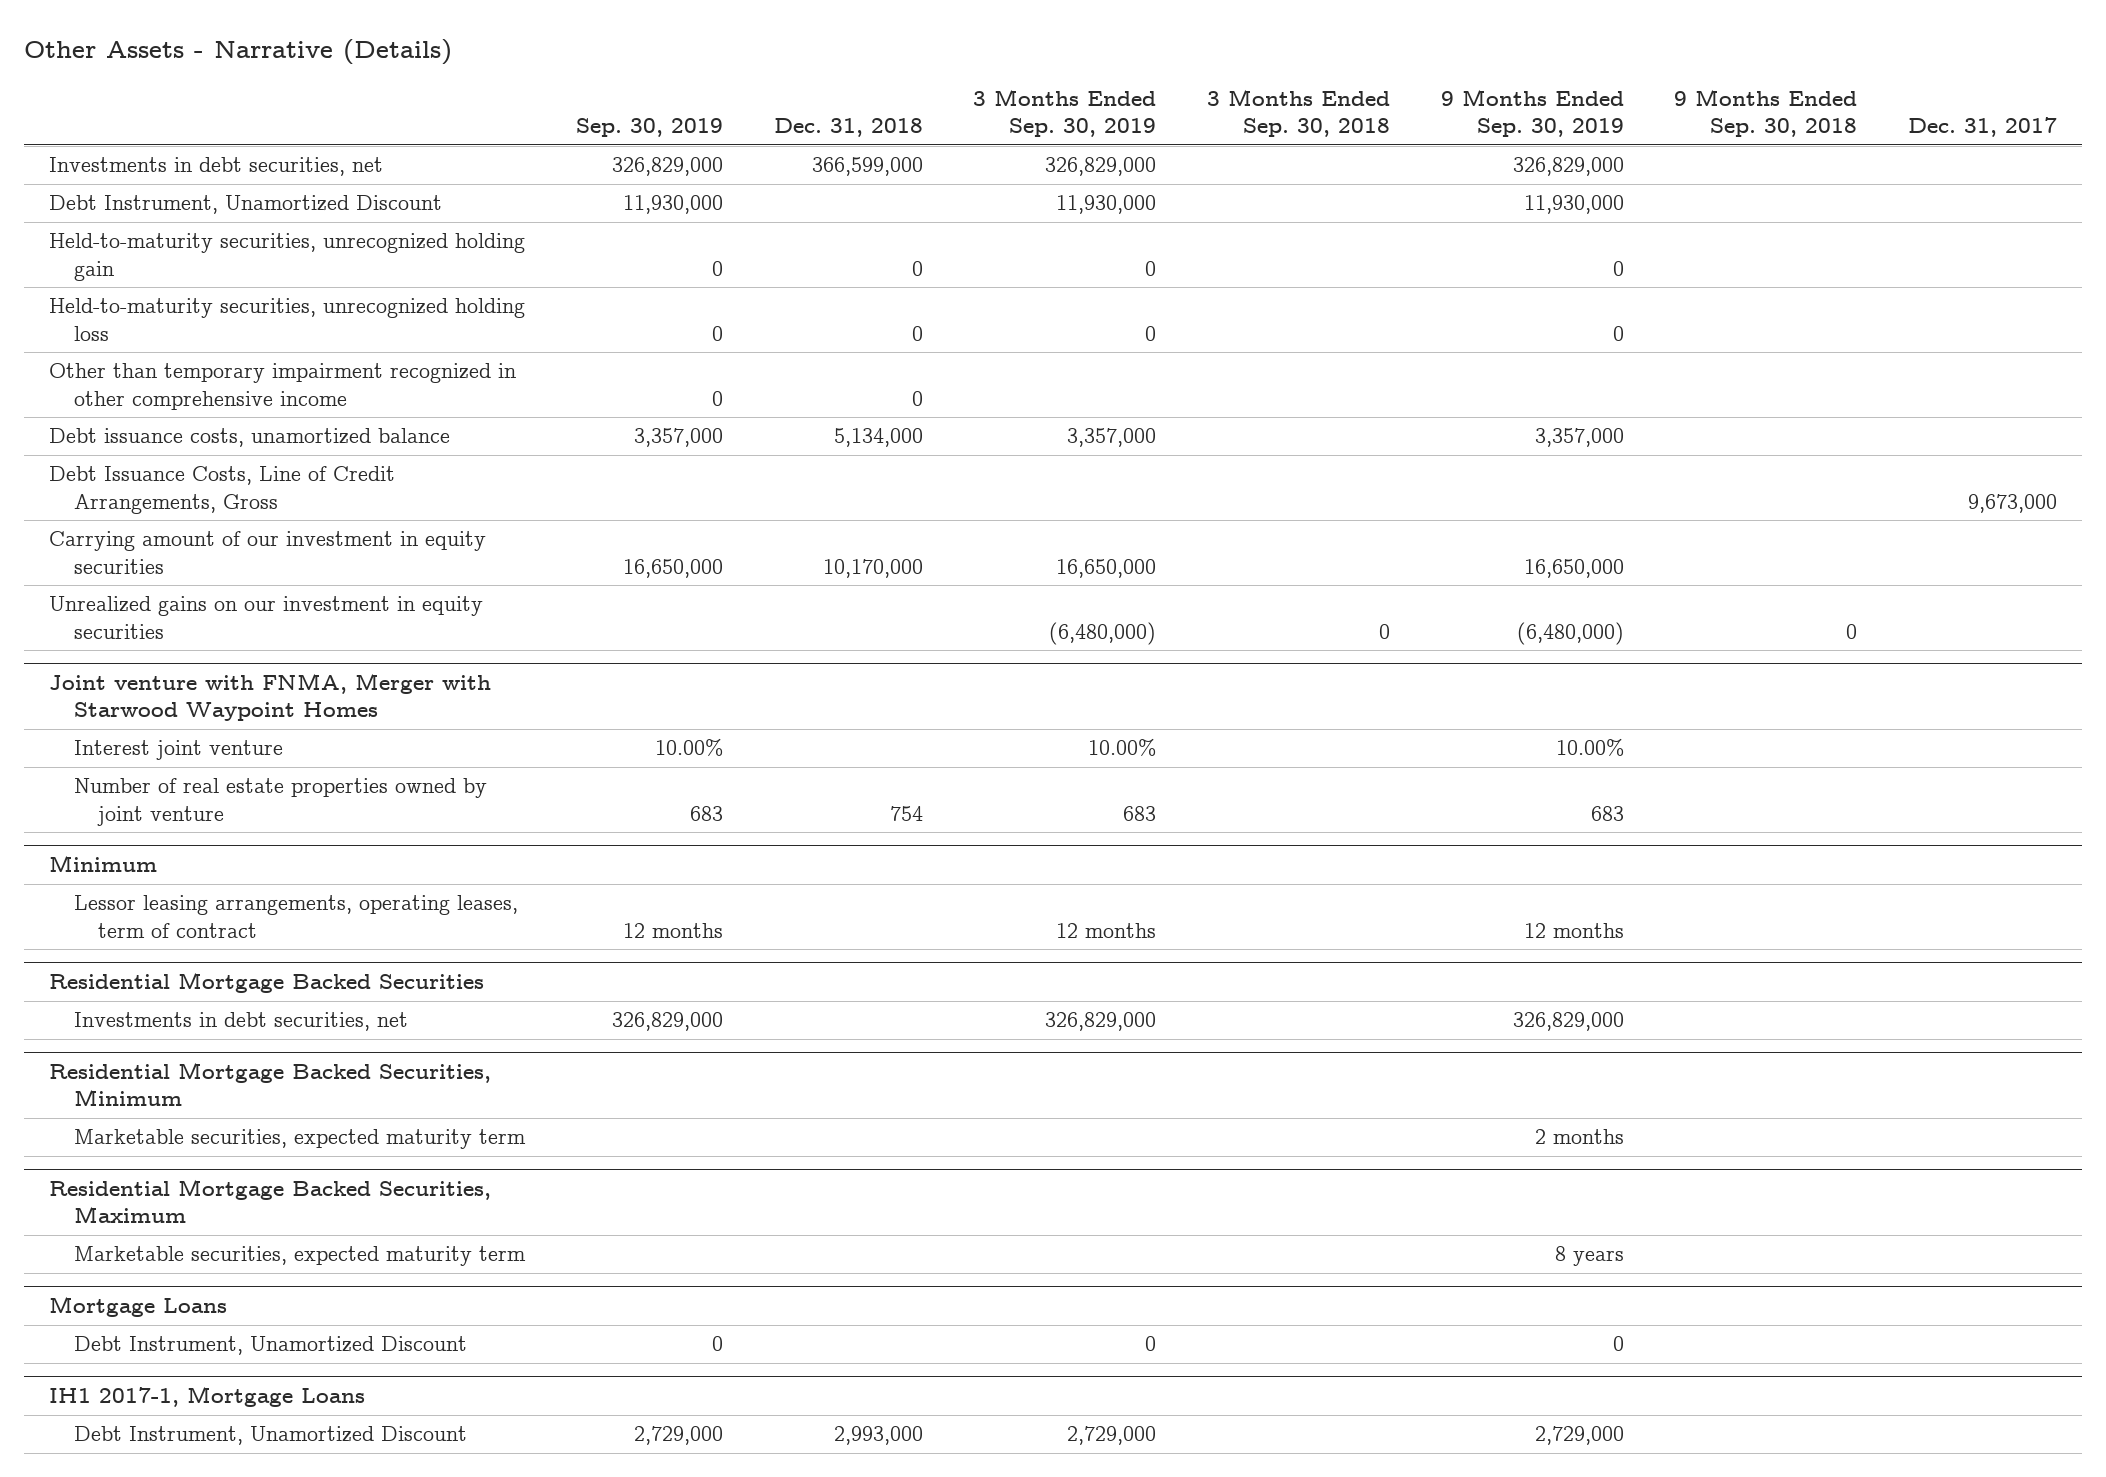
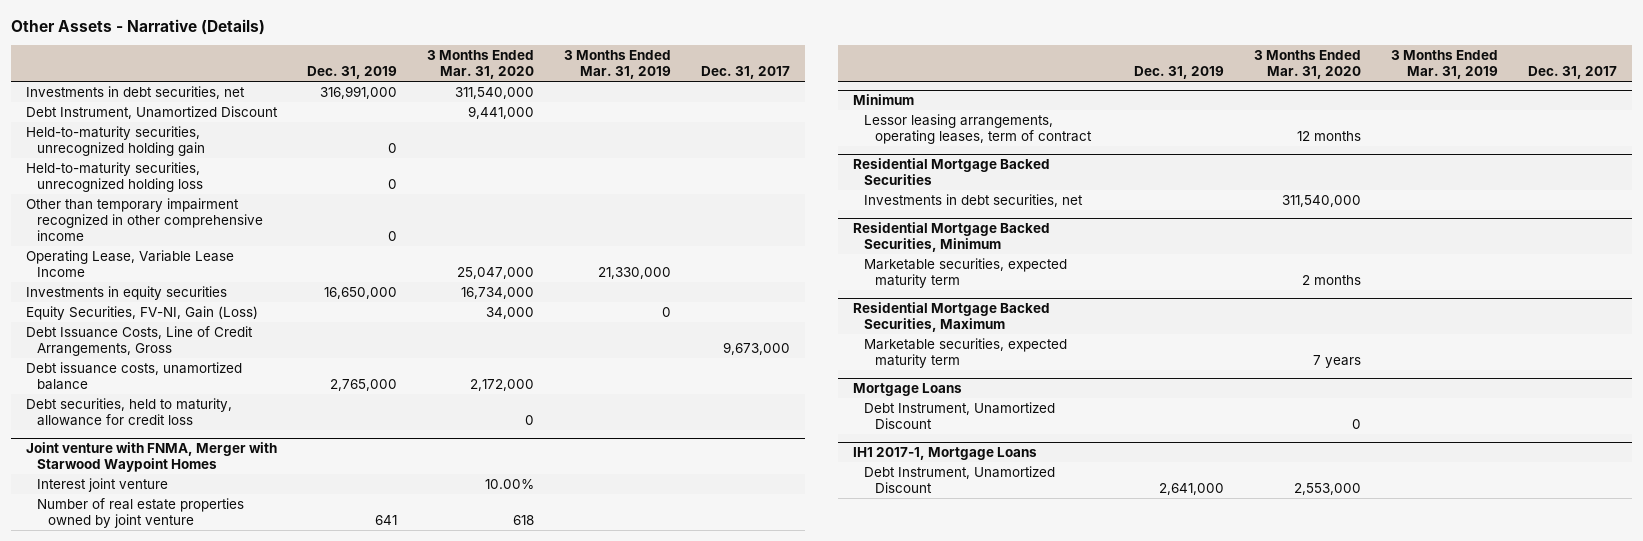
- | Sep. 30, 2019 | Dec. 31, 2018 | 3 Months Ended Sep. 30, 2019 | 3 Months Ended Sep. 30, 2018 | 9 Months Ended Sep. 30, 2019 | 9 Months Ended Sep. 30, 2018 | Dec. 31, 2017
+ | Dec. 31, 2019 | 3 Months Ended Mar. 31, 2020 | 3 Months Ended Mar. 31, 2019 | Dec. 31, 2017
+ Operating Lease, Variable Lease Income | | 25,047,000 | 21,330,000 |
+ Investments in equity securities | 16,650,000 | 16,734,000 | |
+ Equity Securities, FV-NI, Gain (Loss) | | 34,000 | 0 |
- Carrying amount of our investment in equity securities | 16,650,000 | 10,170,000 | 16,650,000 | | 16,650,000 | |
- Unrealized gains on our investment in equity securities | | | (6,480,000) | 0 | (6,480,000) | 0 |
moved down: Debt issuance costs, unamortized balance | 2,765,000 | 2,172,000 | |
+ Debt securities, held to maturity, allowance for credit loss | | 0 | |

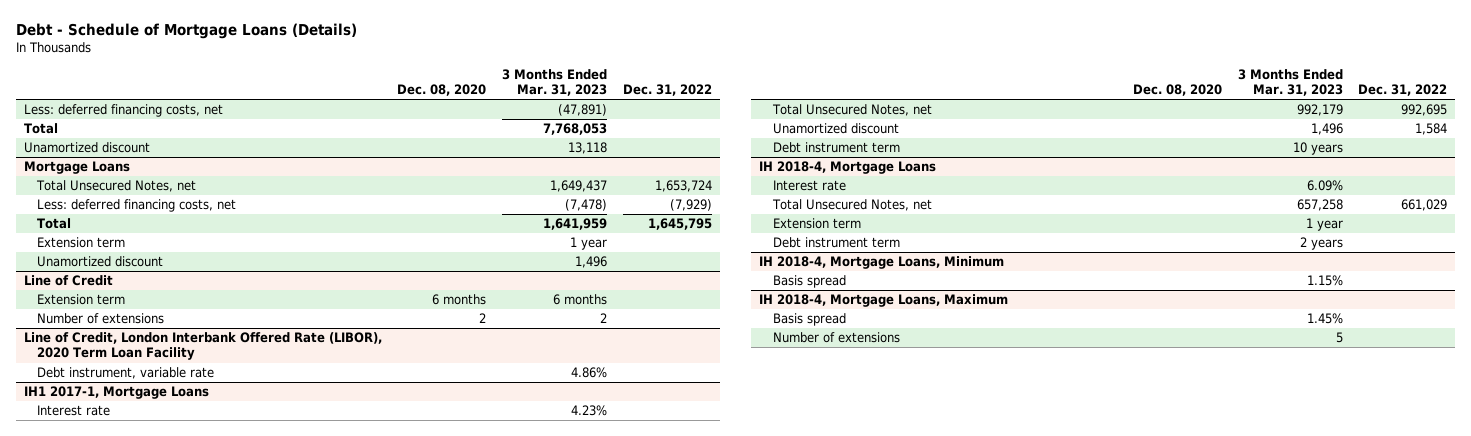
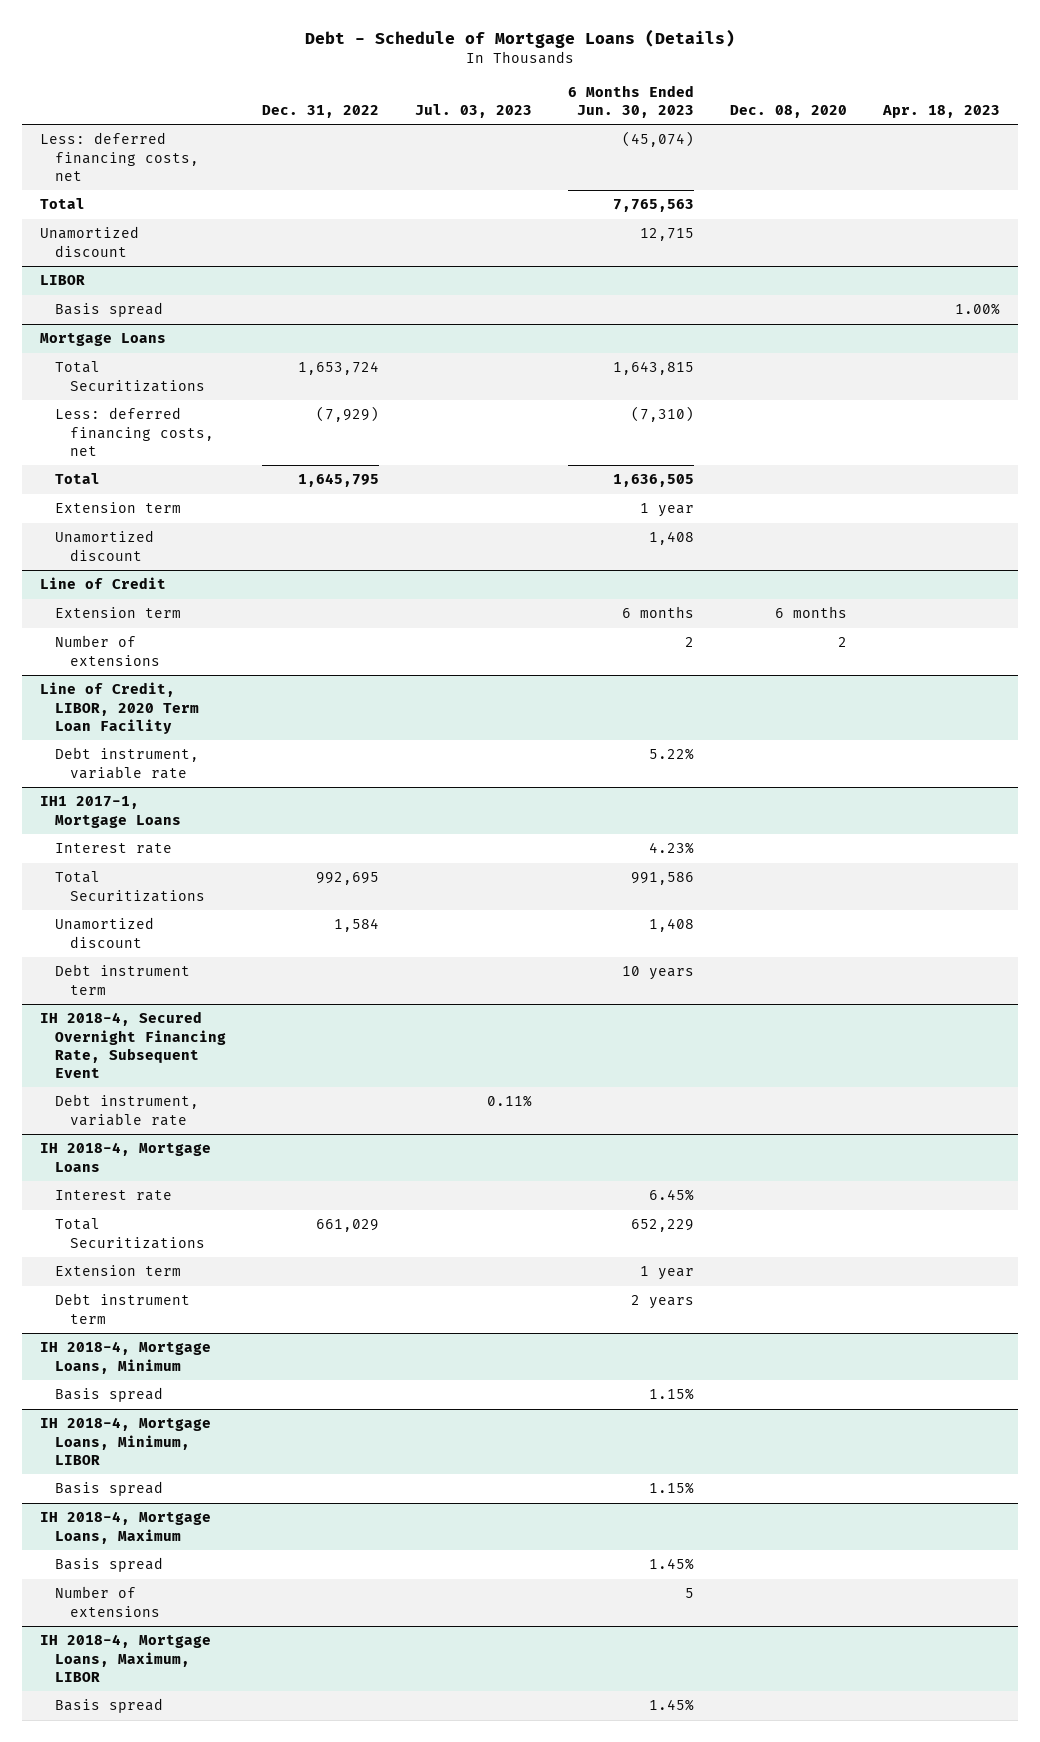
- | Dec. 08, 2020 | 3 Months Ended Mar. 31, 2023 | Dec. 31, 2022
+ | Dec. 31, 2022 | Jul. 03, 2023 | 6 Months Ended Jun. 30, 2023 | Dec. 08, 2020 | Apr. 18, 2023
+ LIBOR
+ Basis spread | | | | | 1.00%
@ Mortgage Loans
- Total Unsecured Notes, net | | 1,649,437 | 1,653,724
+ Total Securitizations | 1,653,724 | | 1,643,815 | |
- Line of Credit, London Interbank Offered Rate (LIBOR), 2020 Term Loan Facility
+ Line of Credit, LIBOR, 2020 Term Loan Facility
@ IH1 2017-1, Mortgage Loans
- Total Unsecured Notes, net | | 992,179 | 992,695
+ Total Securitizations | 992,695 | | 991,586 | |
+ IH 2018-4, Secured Overnight Financing Rate, Subsequent Event
+ Debt instrument, variable rate | | 0.11% | | |
@ IH 2018-4, Mortgage Loans
- Total Unsecured Notes, net | | 657,258 | 661,029
+ Total Securitizations | 661,029 | | 652,229 | |
+ IH 2018-4, Mortgage Loans, Minimum, LIBOR
+ Basis spread | | | 1.15% | |
+ IH 2018-4, Mortgage Loans, Maximum, LIBOR
+ Basis spread | | | 1.45% | |

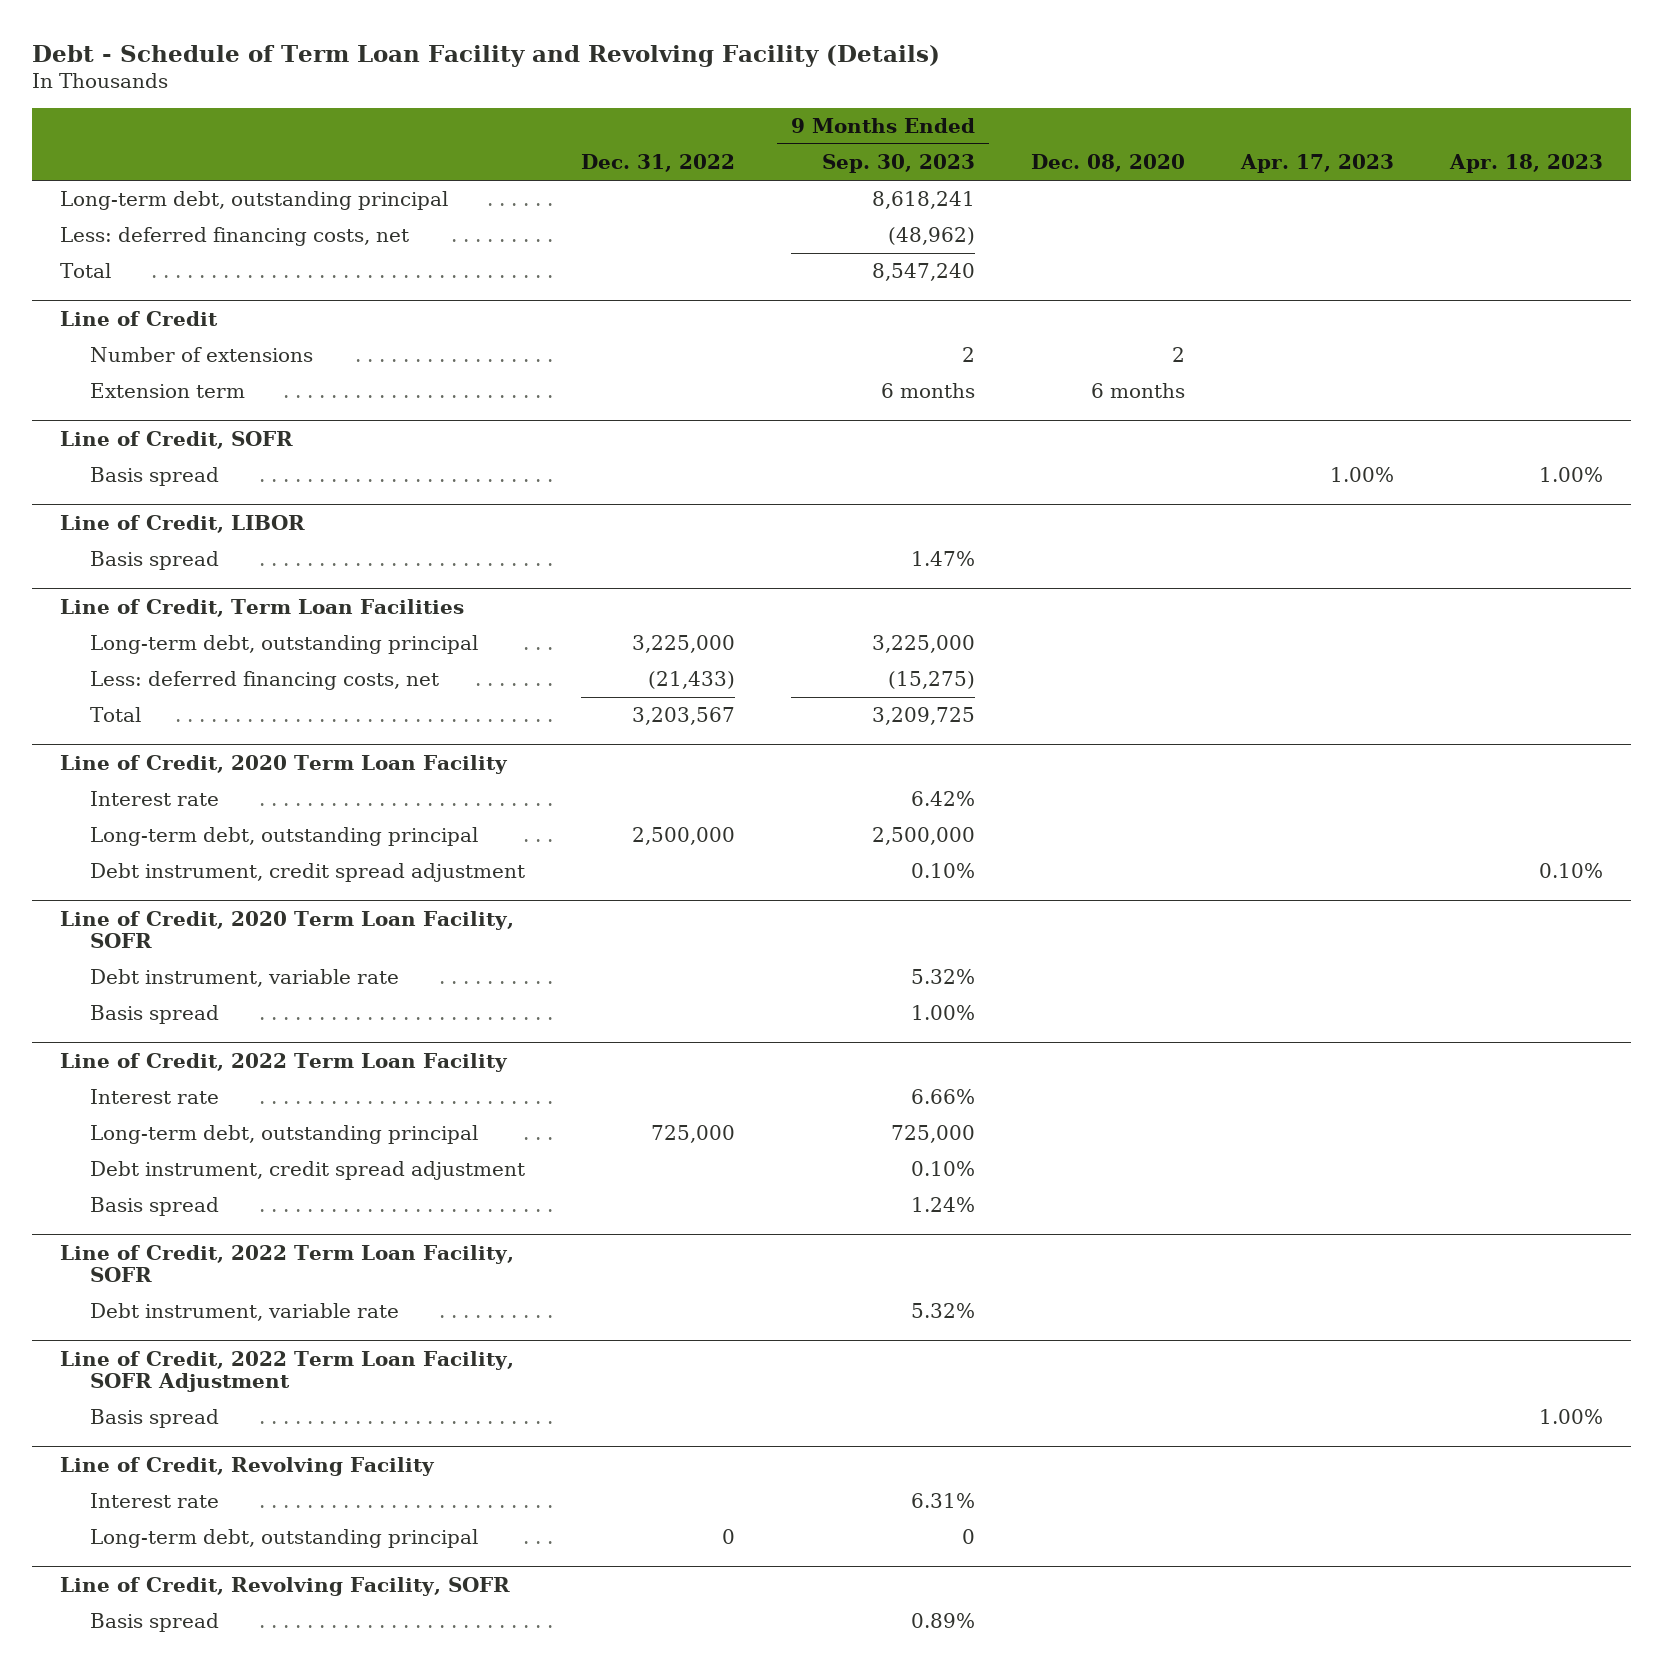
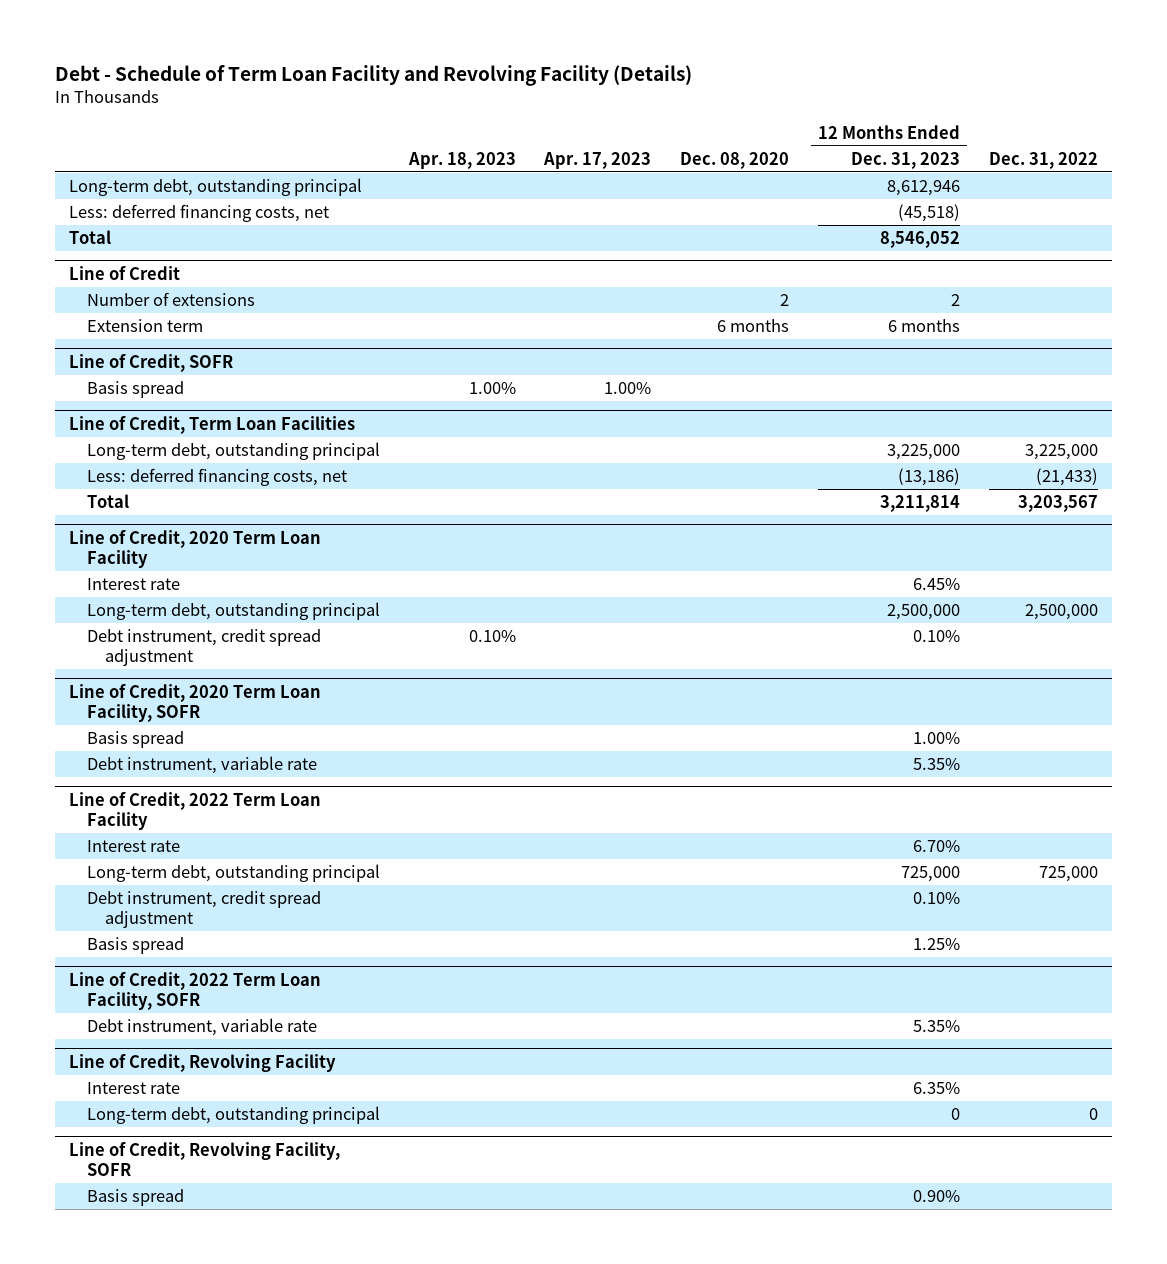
- | Dec. 31, 2022 | 9 Months Ended Sep. 30, 2023 | Dec. 08, 2020 | Apr. 17, 2023 | Apr. 18, 2023
+ | Apr. 18, 2023 | Apr. 17, 2023 | Dec. 08, 2020 | 12 Months Ended Dec. 31, 2023 | Dec. 31, 2022
- Line of Credit, LIBOR
- Basis spread | | 1.47% | | |
@ Line of Credit, 2020 Term Loan Facility, SOFR
moved down: Debt instrument, variable rate | | | | 5.35% |
- Line of Credit, 2022 Term Loan Facility, SOFR Adjustment
- Basis spread | | | | | 1.00%

